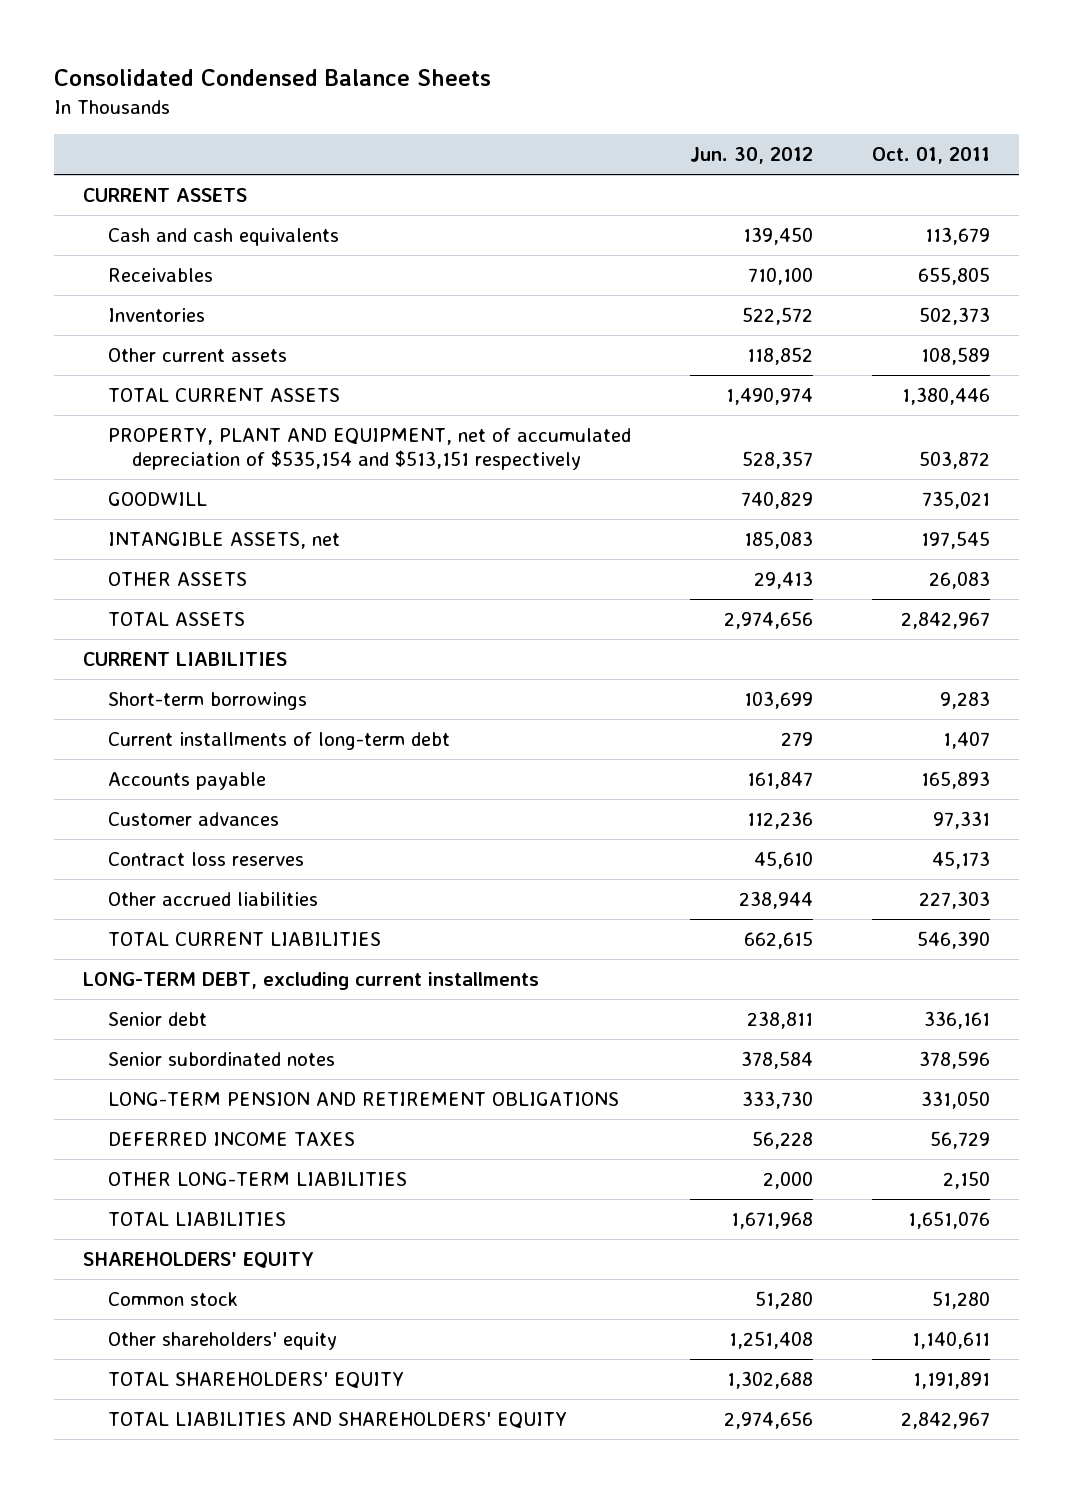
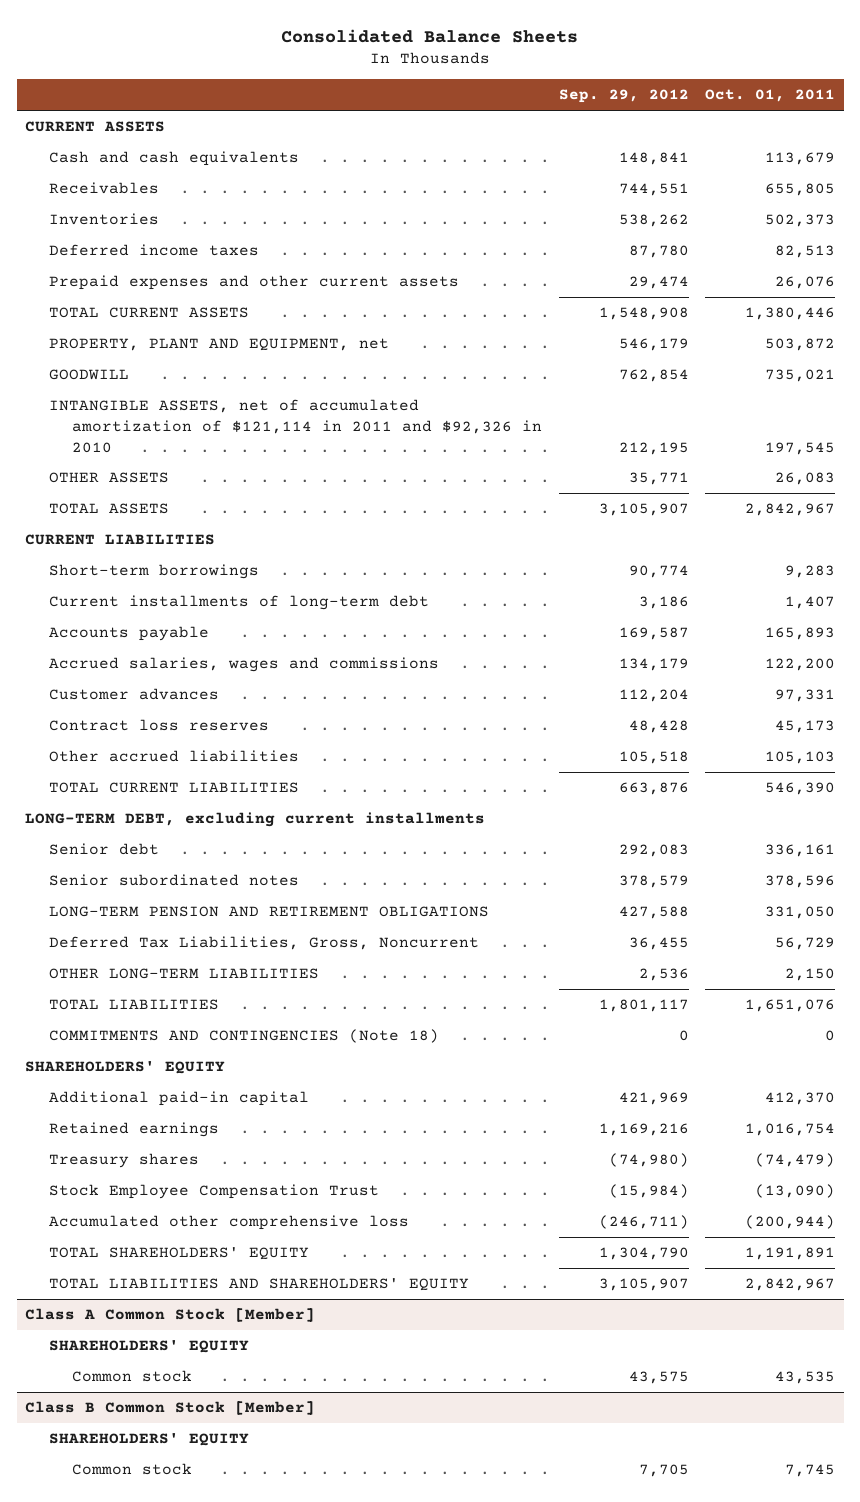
- Consolidated Condensed Balance Sheets
+ Consolidated Balance Sheets
- | Jun. 30, 2012 | Oct. 01, 2011
+ | Sep. 29, 2012 | Oct. 01, 2011
- Other current assets | 118,852 | 108,589
+ Deferred income taxes | 87,780 | 82,513
+ Prepaid expenses and other current assets | 29,474 | 26,076
- PROPERTY, PLANT AND EQUIPMENT, net of accumulated depreciation of $535,154 and $513,151 respectively | 528,357 | 503,872
+ PROPERTY, PLANT AND EQUIPMENT, net | 546,179 | 503,872
- INTANGIBLE ASSETS, net | 185,083 | 197,545
+ INTANGIBLE ASSETS, net of accumulated amortization of $121,114 in 2011 and $92,326 in 2010 | 212,195 | 197,545
+ Accrued salaries, wages and commissions | 134,179 | 122,200
- Other accrued liabilities | 238,944 | 227,303
+ Other accrued liabilities | 105,518 | 105,103
- DEFERRED INCOME TAXES | 56,228 | 56,729
+ Deferred Tax Liabilities, Gross, Noncurrent | 36,455 | 56,729
+ COMMITMENTS AND CONTINGENCIES (Note 18) | 0 | 0
- Common stock | 51,280 | 51,280
- Other shareholders' equity | 1,251,408 | 1,140,611
+ Additional paid-in capital | 421,969 | 412,370
+ Retained earnings | 1,169,216 | 1,016,754
+ Treasury shares | (74,980) | (74,479)
+ Stock Employee Compensation Trust | (15,984) | (13,090)
+ Accumulated other comprehensive loss | (246,711) | (200,944)
+ Class A Common Stock [Member]
+ SHAREHOLDERS' EQUITY
+ Common stock | 43,575 | 43,535
+ Class B Common Stock [Member]
+ SHAREHOLDERS' EQUITY
+ Common stock | 7,705 | 7,745

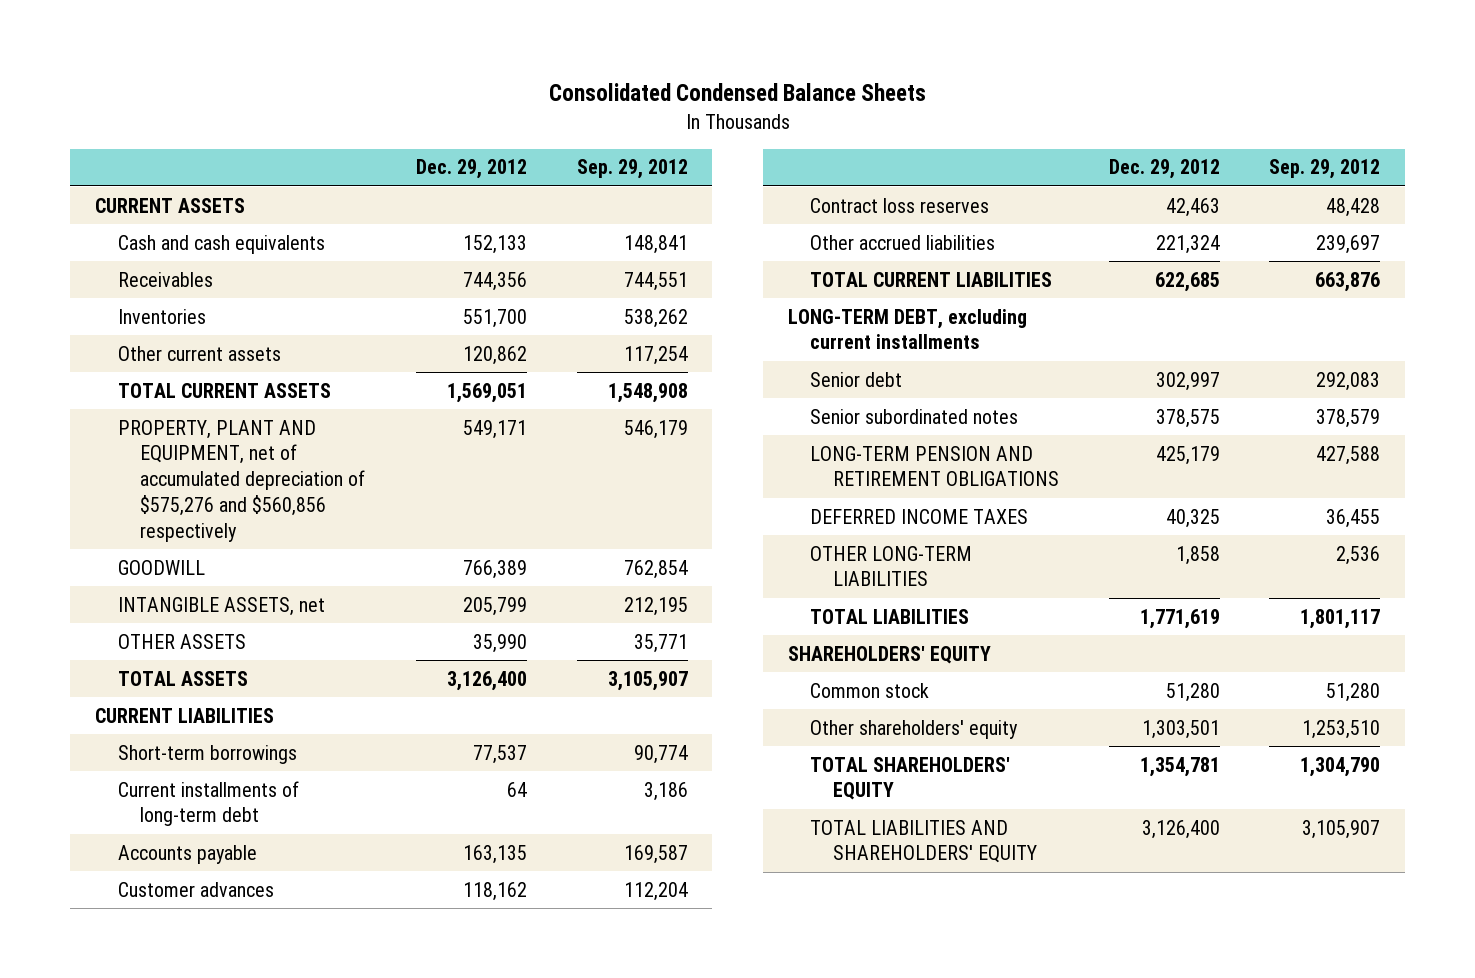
- Consolidated Balance Sheets
+ Consolidated Condensed Balance Sheets
- | Sep. 29, 2012 | Oct. 01, 2011
+ | Dec. 29, 2012 | Sep. 29, 2012
- Deferred income taxes | 87,780 | 82,513
- Prepaid expenses and other current assets | 29,474 | 26,076
+ Other current assets | 120,862 | 117,254
- PROPERTY, PLANT AND EQUIPMENT, net | 546,179 | 503,872
+ PROPERTY, PLANT AND EQUIPMENT, net of accumulated depreciation of $575,276 and $560,856 respectively | 549,171 | 546,179
- INTANGIBLE ASSETS, net of accumulated amortization of $121,114 in 2011 and $92,326 in 2010 | 212,195 | 197,545
+ INTANGIBLE ASSETS, net | 205,799 | 212,195
- Accrued salaries, wages and commissions | 134,179 | 122,200
- Other accrued liabilities | 105,518 | 105,103
+ Other accrued liabilities | 221,324 | 239,697
- Deferred Tax Liabilities, Gross, Noncurrent | 36,455 | 56,729
+ DEFERRED INCOME TAXES | 40,325 | 36,455
- COMMITMENTS AND CONTINGENCIES (Note 18) | 0 | 0
- Additional paid-in capital | 421,969 | 412,370
- Retained earnings | 1,169,216 | 1,016,754
- Treasury shares | (74,980) | (74,479)
- Stock Employee Compensation Trust | (15,984) | (13,090)
- Accumulated other comprehensive loss | (246,711) | (200,944)
+ Common stock | 51,280 | 51,280
+ Other shareholders' equity | 1,303,501 | 1,253,510
- Class A Common Stock [Member]
- SHAREHOLDERS' EQUITY
- Common stock | 43,575 | 43,535
- Class B Common Stock [Member]
- SHAREHOLDERS' EQUITY
- Common stock | 7,705 | 7,745

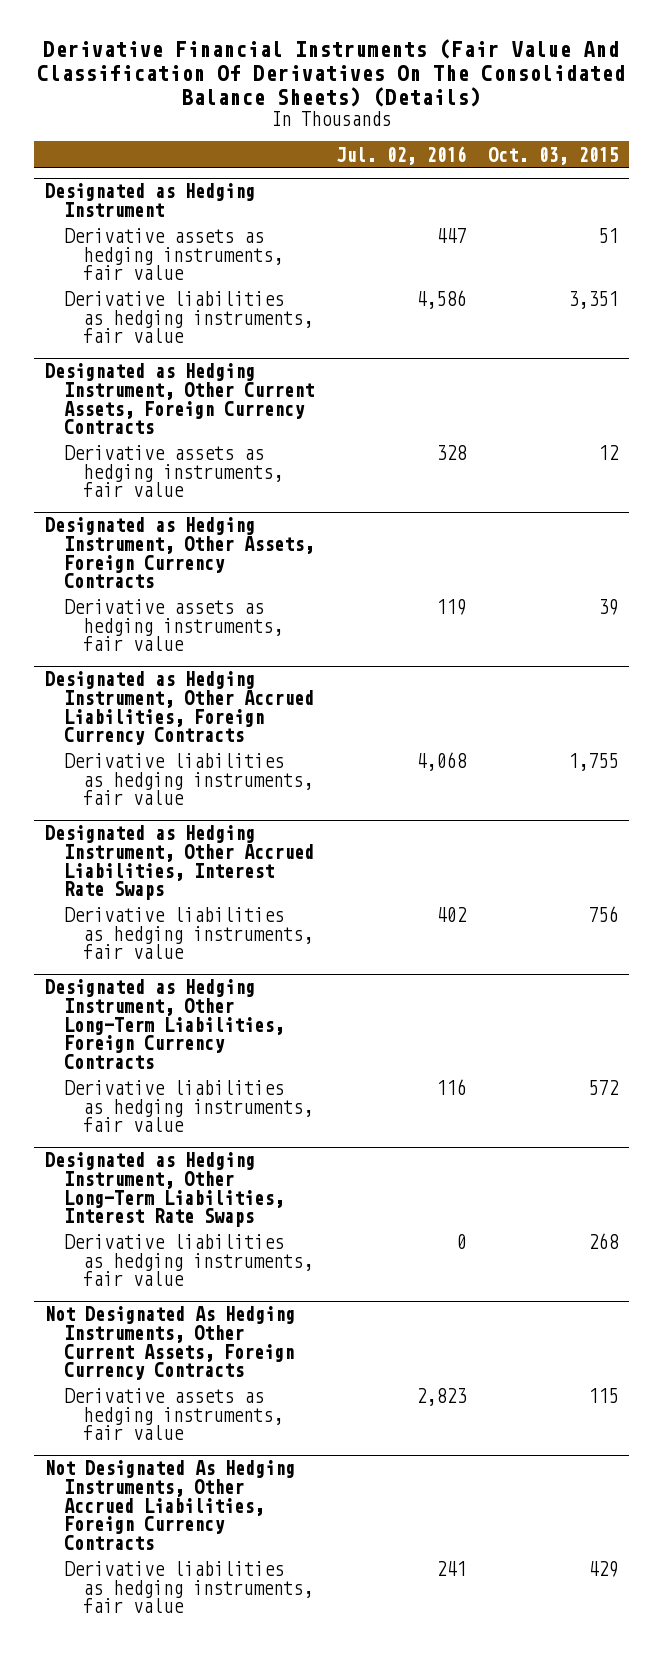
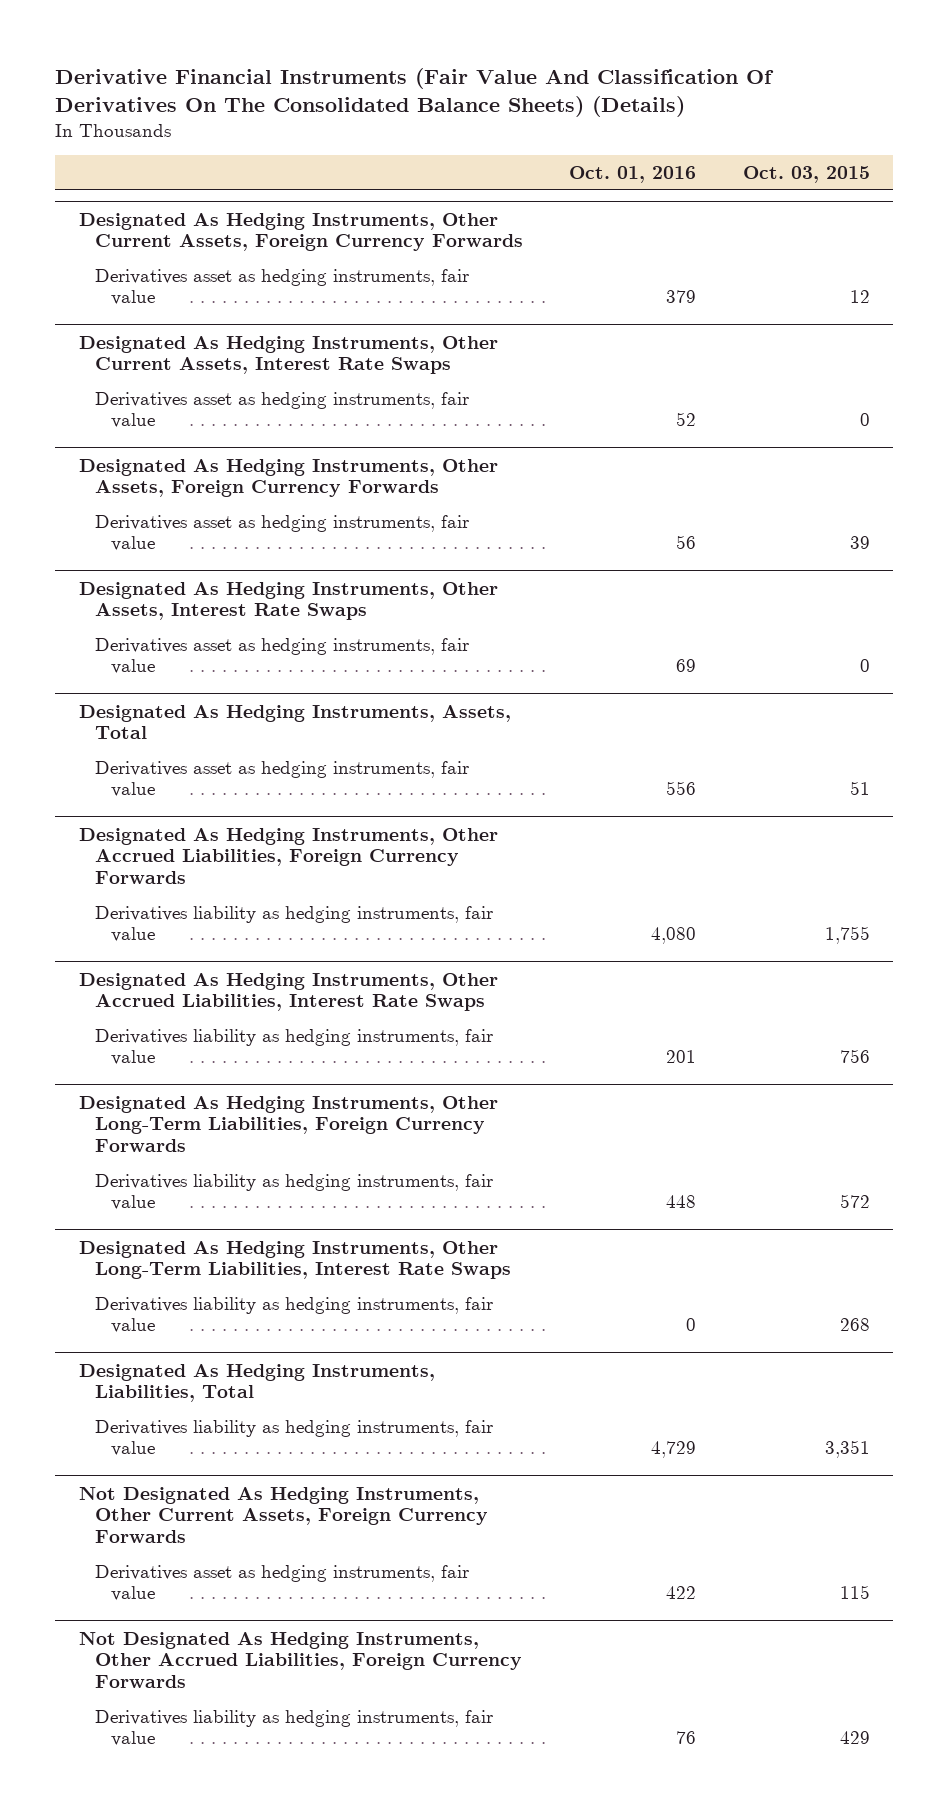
- | Jul. 02, 2016 | Oct. 03, 2015
+ | Oct. 01, 2016 | Oct. 03, 2015
- Designated as Hedging Instrument
- Derivative assets as hedging instruments, fair value | 447 | 51
- Derivative liabilities as hedging instruments, fair value | 4,586 | 3,351
- Designated as Hedging Instrument, Other Current Assets, Foreign Currency Contracts
- Derivative assets as hedging instruments, fair value | 328 | 12
- Designated as Hedging Instrument, Other Assets, Foreign Currency Contracts
- Derivative assets as hedging instruments, fair value | 119 | 39
- Designated as Hedging Instrument, Other Accrued Liabilities, Foreign Currency Contracts
- Derivative liabilities as hedging instruments, fair value | 4,068 | 1,755
- Designated as Hedging Instrument, Other Accrued Liabilities, Interest Rate Swaps
- Derivative liabilities as hedging instruments, fair value | 402 | 756
- Designated as Hedging Instrument, Other Long-Term Liabilities, Foreign Currency Contracts
- Derivative liabilities as hedging instruments, fair value | 116 | 572
- Designated as Hedging Instrument, Other Long-Term Liabilities, Interest Rate Swaps
- Derivative liabilities as hedging instruments, fair value | 0 | 268
- Not Designated As Hedging Instruments, Other Current Assets, Foreign Currency Contracts
- Derivative assets as hedging instruments, fair value | 2,823 | 115
- Not Designated As Hedging Instruments, Other Accrued Liabilities, Foreign Currency Contracts
- Derivative liabilities as hedging instruments, fair value | 241 | 429
+ Designated As Hedging Instruments, Other Current Assets, Foreign Currency Forwards
+ Derivatives asset as hedging instruments, fair value | 379 | 12
+ Designated As Hedging Instruments, Other Current Assets, Interest Rate Swaps
+ Derivatives asset as hedging instruments, fair value | 52 | 0
+ Designated As Hedging Instruments, Other Assets, Foreign Currency Forwards
+ Derivatives asset as hedging instruments, fair value | 56 | 39
+ Designated As Hedging Instruments, Other Assets, Interest Rate Swaps
+ Derivatives asset as hedging instruments, fair value | 69 | 0
+ Designated As Hedging Instruments, Assets, Total
+ Derivatives asset as hedging instruments, fair value | 556 | 51
+ Designated As Hedging Instruments, Other Accrued Liabilities, Foreign Currency Forwards
+ Derivatives liability as hedging instruments, fair value | 4,080 | 1,755
+ Designated As Hedging Instruments, Other Accrued Liabilities, Interest Rate Swaps
+ Derivatives liability as hedging instruments, fair value | 201 | 756
+ Designated As Hedging Instruments, Other Long-Term Liabilities, Foreign Currency Forwards
+ Derivatives liability as hedging instruments, fair value | 448 | 572
+ Designated As Hedging Instruments, Other Long-Term Liabilities, Interest Rate Swaps
+ Derivatives liability as hedging instruments, fair value | 0 | 268
+ Designated As Hedging Instruments, Liabilities, Total
+ Derivatives liability as hedging instruments, fair value | 4,729 | 3,351
+ Not Designated As Hedging Instruments, Other Current Assets, Foreign Currency Forwards
+ Derivatives asset as hedging instruments, fair value | 422 | 115
+ Not Designated As Hedging Instruments, Other Accrued Liabilities, Foreign Currency Forwards
+ Derivatives liability as hedging instruments, fair value | 76 | 429

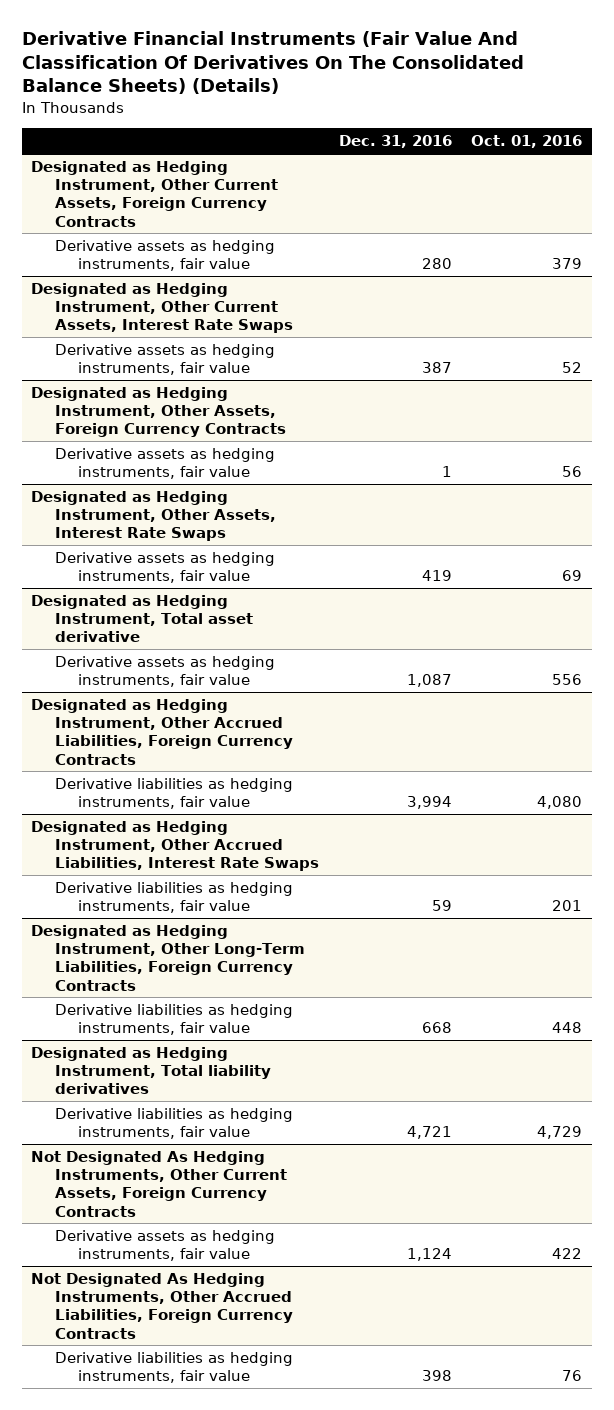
- | Oct. 01, 2016 | Oct. 03, 2015
+ | Dec. 31, 2016 | Oct. 01, 2016
- Designated As Hedging Instruments, Other Current Assets, Foreign Currency Forwards
- Derivatives asset as hedging instruments, fair value | 379 | 12
- Designated As Hedging Instruments, Other Current Assets, Interest Rate Swaps
- Derivatives asset as hedging instruments, fair value | 52 | 0
- Designated As Hedging Instruments, Other Assets, Foreign Currency Forwards
- Derivatives asset as hedging instruments, fair value | 56 | 39
- Designated As Hedging Instruments, Other Assets, Interest Rate Swaps
- Derivatives asset as hedging instruments, fair value | 69 | 0
- Designated As Hedging Instruments, Assets, Total
- Derivatives asset as hedging instruments, fair value | 556 | 51
- Designated As Hedging Instruments, Other Accrued Liabilities, Foreign Currency Forwards
- Derivatives liability as hedging instruments, fair value | 4,080 | 1,755
- Designated As Hedging Instruments, Other Accrued Liabilities, Interest Rate Swaps
- Derivatives liability as hedging instruments, fair value | 201 | 756
- Designated As Hedging Instruments, Other Long-Term Liabilities, Foreign Currency Forwards
- Derivatives liability as hedging instruments, fair value | 448 | 572
- Designated As Hedging Instruments, Other Long-Term Liabilities, Interest Rate Swaps
- Derivatives liability as hedging instruments, fair value | 0 | 268
- Designated As Hedging Instruments, Liabilities, Total
- Derivatives liability as hedging instruments, fair value | 4,729 | 3,351
- Not Designated As Hedging Instruments, Other Current Assets, Foreign Currency Forwards
- Derivatives asset as hedging instruments, fair value | 422 | 115
- Not Designated As Hedging Instruments, Other Accrued Liabilities, Foreign Currency Forwards
- Derivatives liability as hedging instruments, fair value | 76 | 429
+ Designated as Hedging Instrument, Other Current Assets, Foreign Currency Contracts
+ Derivative assets as hedging instruments, fair value | 280 | 379
+ Designated as Hedging Instrument, Other Current Assets, Interest Rate Swaps
+ Derivative assets as hedging instruments, fair value | 387 | 52
+ Designated as Hedging Instrument, Other Assets, Foreign Currency Contracts
+ Derivative assets as hedging instruments, fair value | 1 | 56
+ Designated as Hedging Instrument, Other Assets, Interest Rate Swaps
+ Derivative assets as hedging instruments, fair value | 419 | 69
+ Designated as Hedging Instrument, Total asset derivative
+ Derivative assets as hedging instruments, fair value | 1,087 | 556
+ Designated as Hedging Instrument, Other Accrued Liabilities, Foreign Currency Contracts
+ Derivative liabilities as hedging instruments, fair value | 3,994 | 4,080
+ Designated as Hedging Instrument, Other Accrued Liabilities, Interest Rate Swaps
+ Derivative liabilities as hedging instruments, fair value | 59 | 201
+ Designated as Hedging Instrument, Other Long-Term Liabilities, Foreign Currency Contracts
+ Derivative liabilities as hedging instruments, fair value | 668 | 448
+ Designated as Hedging Instrument, Total liability derivatives
+ Derivative liabilities as hedging instruments, fair value | 4,721 | 4,729
+ Not Designated As Hedging Instruments, Other Current Assets, Foreign Currency Contracts
+ Derivative assets as hedging instruments, fair value | 1,124 | 422
+ Not Designated As Hedging Instruments, Other Accrued Liabilities, Foreign Currency Contracts
+ Derivative liabilities as hedging instruments, fair value | 398 | 76

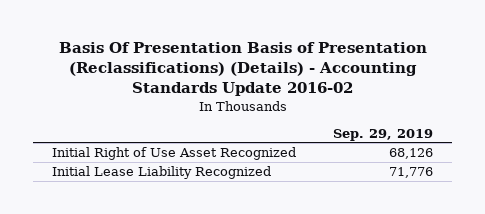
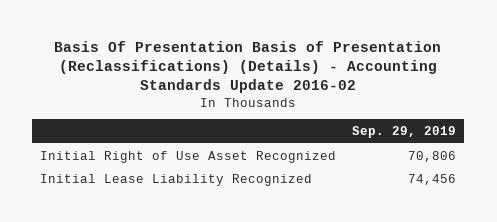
- Initial Right of Use Asset Recognized | 68,126
- Initial Lease Liability Recognized | 71,776
+ Initial Right of Use Asset Recognized | 70,806
+ Initial Lease Liability Recognized | 74,456

